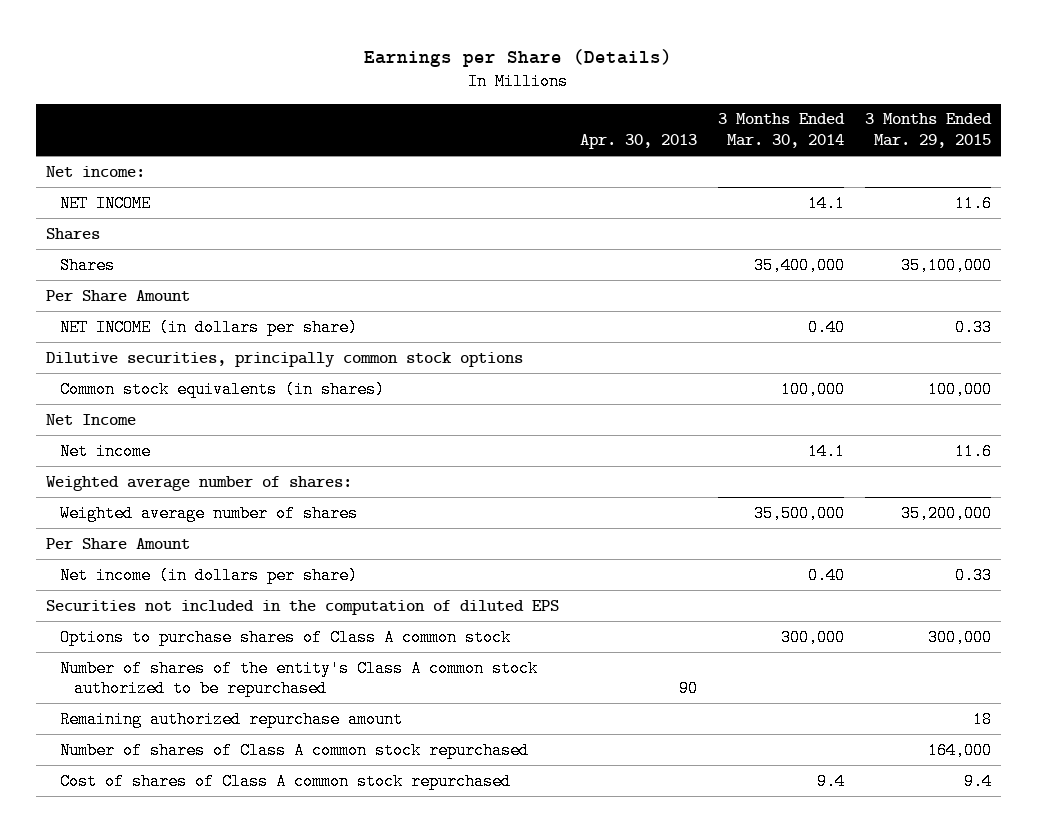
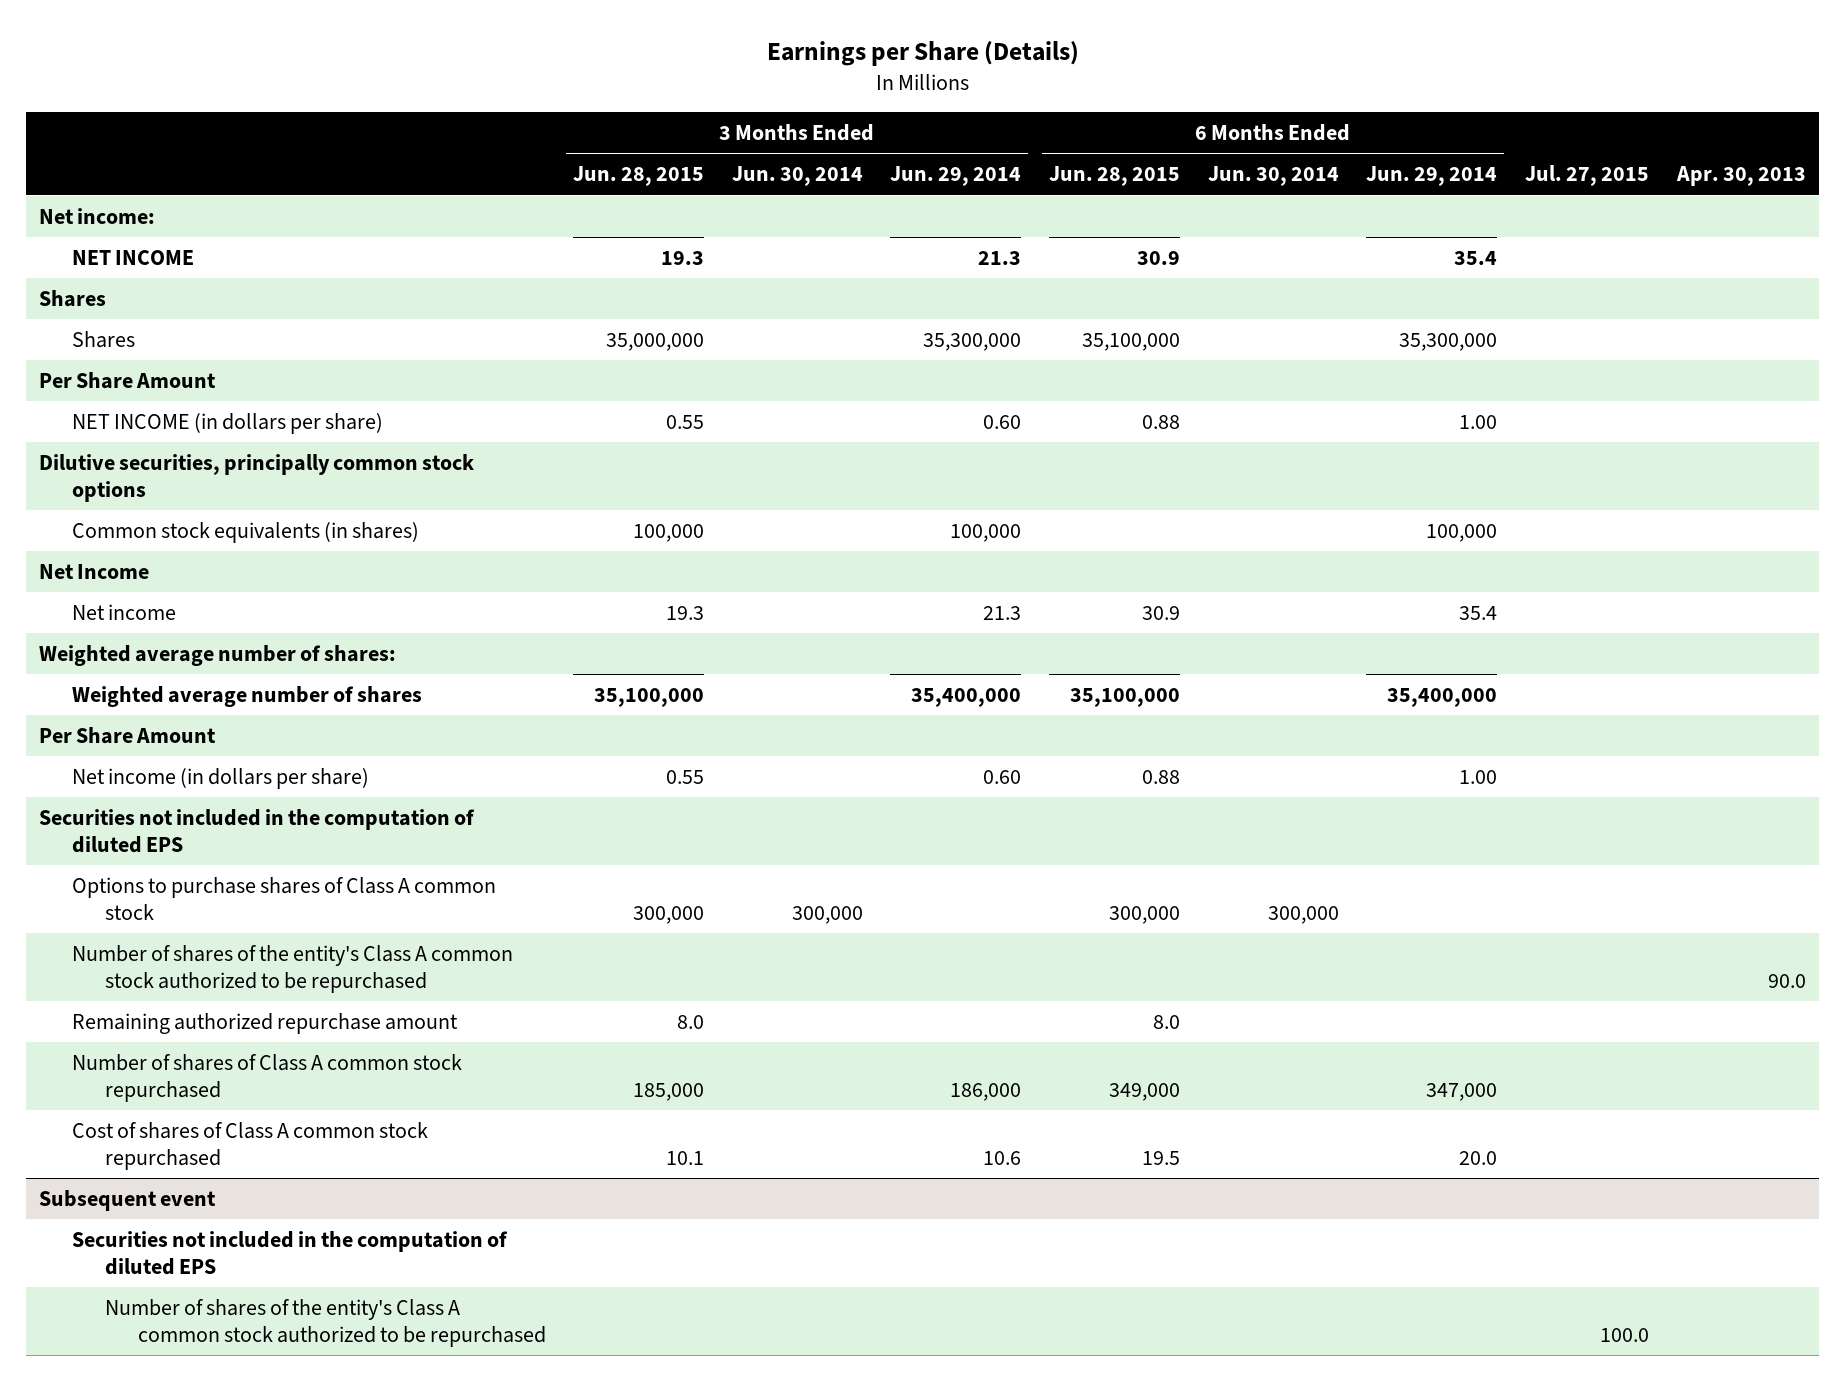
- | Apr. 30, 2013 | 3 Months Ended Mar. 30, 2014 | 3 Months Ended Mar. 29, 2015
+ | 3 Months Ended Jun. 28, 2015 | 3 Months Ended Jun. 30, 2014 | 3 Months Ended Jun. 29, 2014 | 6 Months Ended Jun. 28, 2015 | 6 Months Ended Jun. 30, 2014 | 6 Months Ended Jun. 29, 2014 | Jul. 27, 2015 | Apr. 30, 2013
- Number of shares of the entity's Class A common stock authorized to be repurchased | 90 | |
+ Number of shares of the entity's Class A common stock authorized to be repurchased | | | | | | | | 90.0
+ Subsequent event
+ Securities not included in the computation of diluted EPS
+ Number of shares of the entity's Class A common stock authorized to be repurchased | | | | | | | 100.0 |

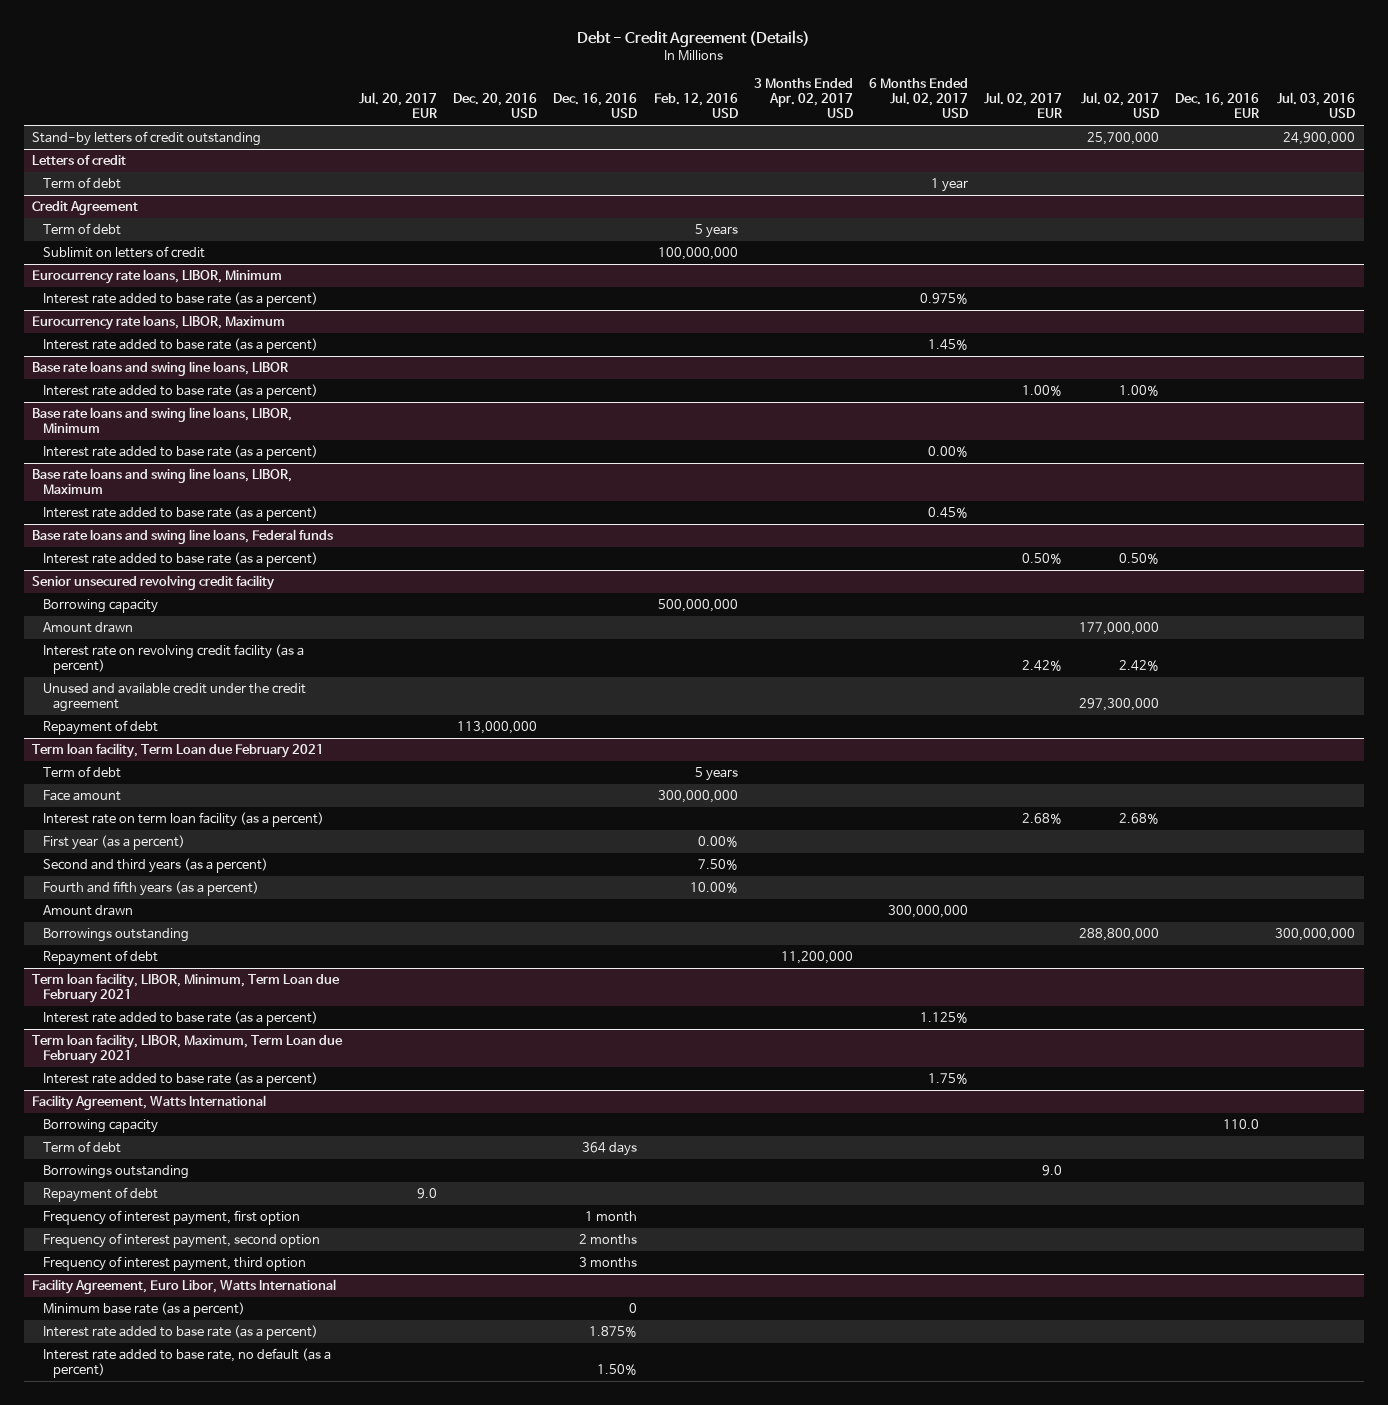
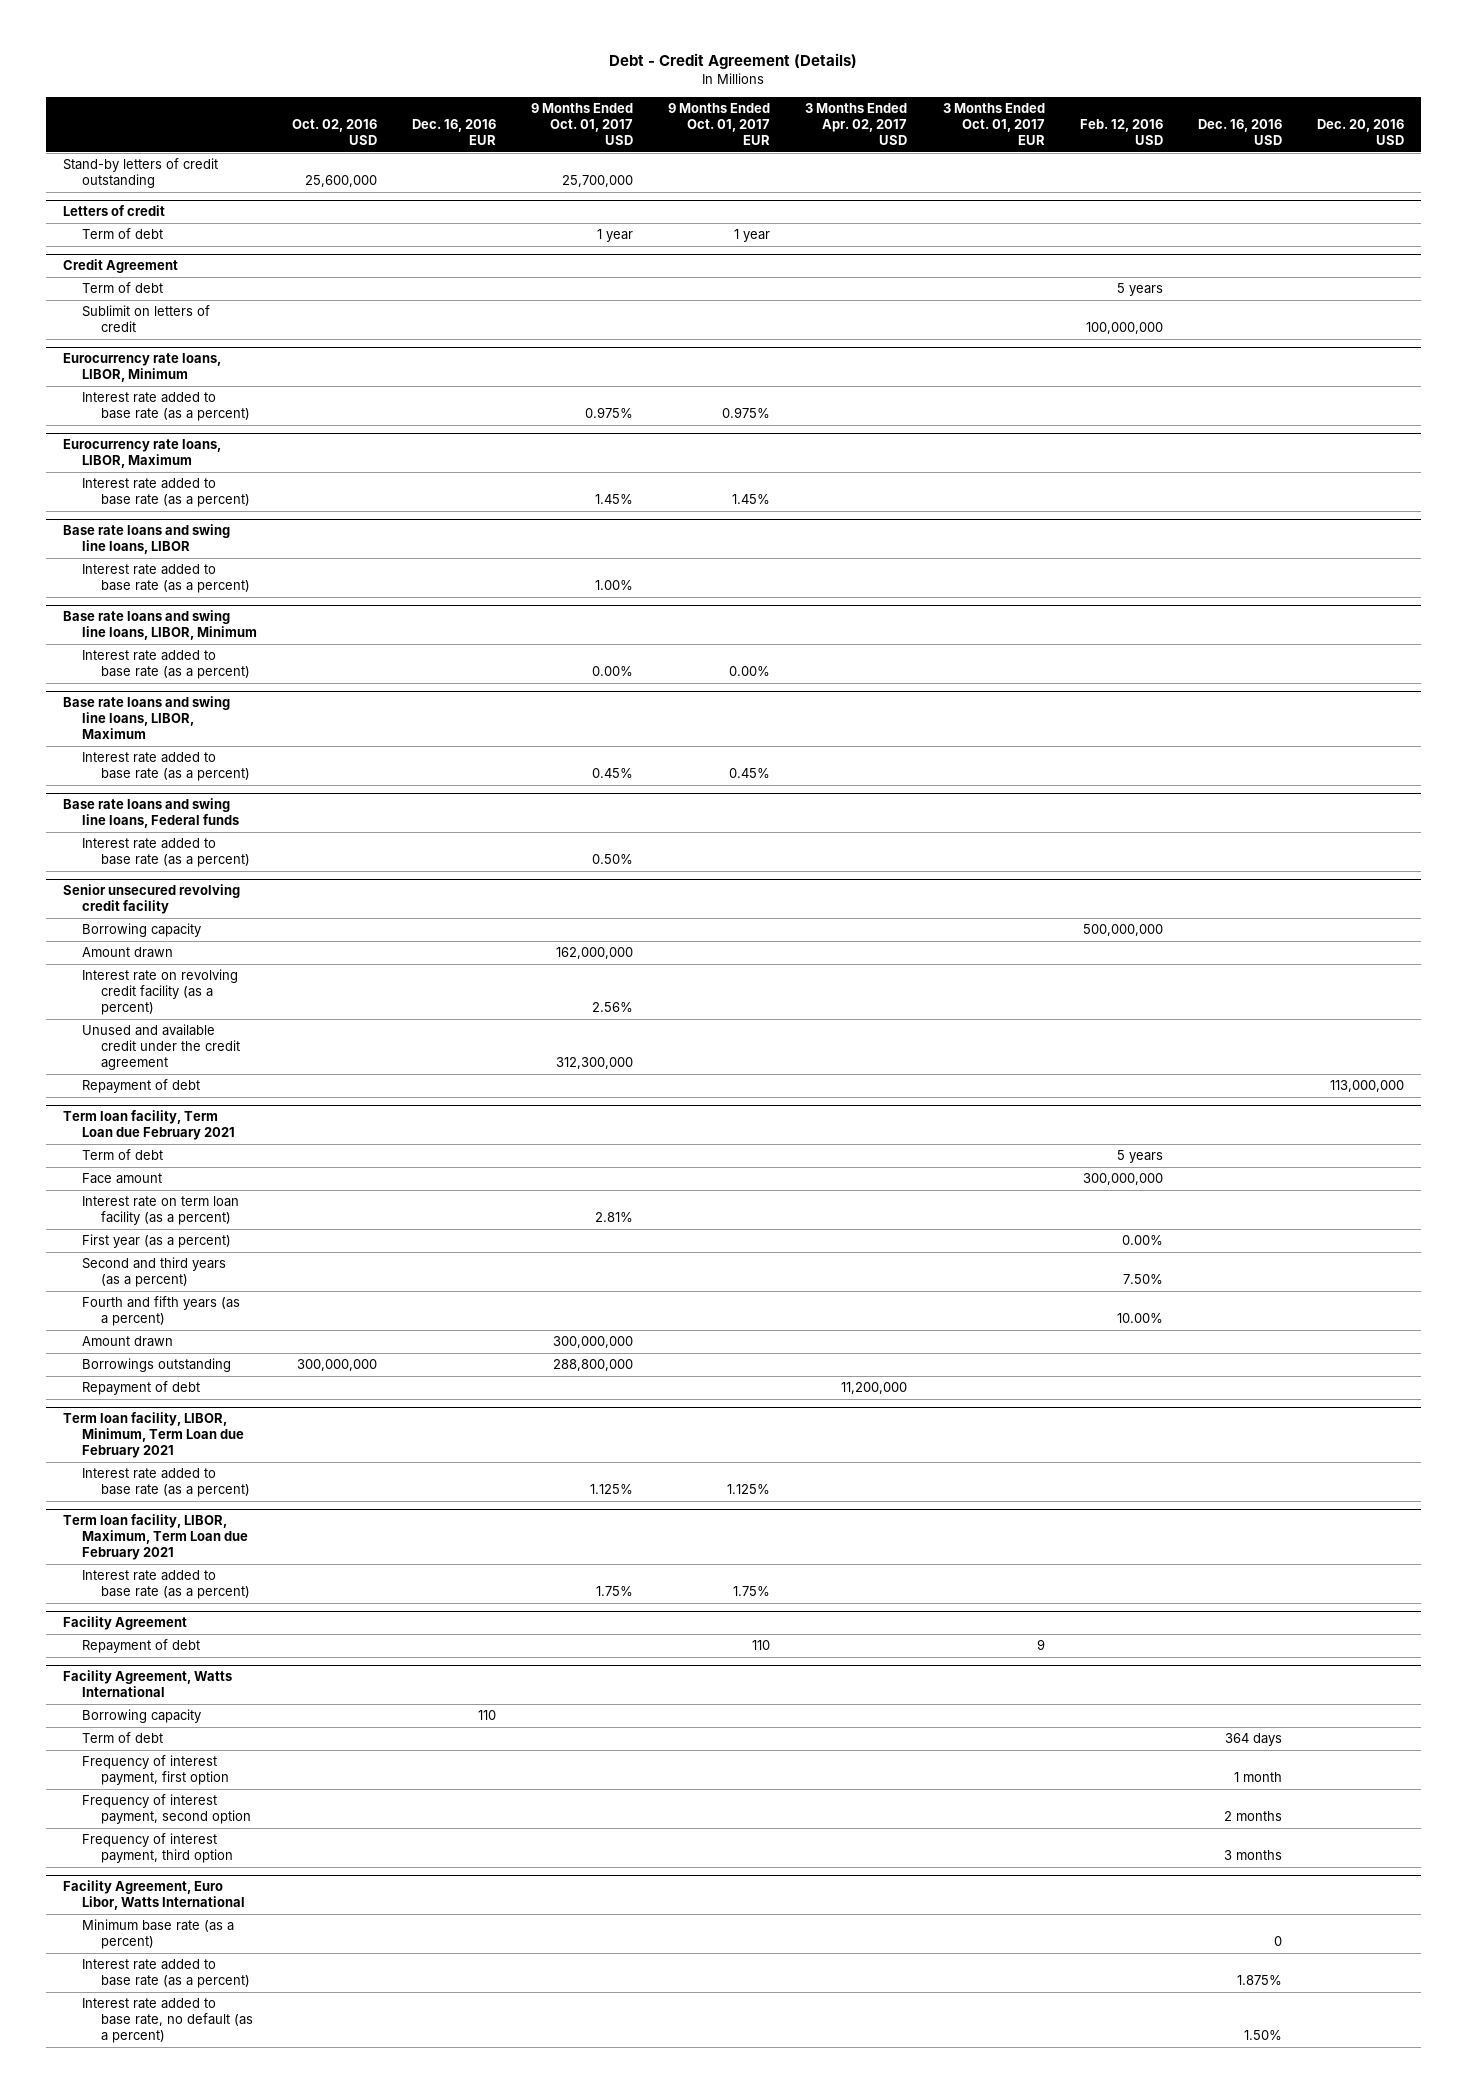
- | Jul. 20, 2017 EUR | Dec. 20, 2016 USD | Dec. 16, 2016 USD | Feb. 12, 2016 USD | 3 Months Ended Apr. 02, 2017 USD | 6 Months Ended Jul. 02, 2017 USD | Jul. 02, 2017 EUR | Jul. 02, 2017 USD | Dec. 16, 2016 EUR | Jul. 03, 2016 USD
+ | Oct. 02, 2016 USD | Dec. 16, 2016 EUR | 9 Months Ended Oct. 01, 2017 USD | 9 Months Ended Oct. 01, 2017 EUR | 3 Months Ended Apr. 02, 2017 USD | 3 Months Ended Oct. 01, 2017 EUR | Feb. 12, 2016 USD | Dec. 16, 2016 USD | Dec. 20, 2016 USD
+ Facility Agreement
+ Repayment of debt | | | | 110 | | 9 | | |
@ Facility Agreement, Watts International
- Borrowing capacity | | | | | | | | | 110.0 |
+ Borrowing capacity | | 110 | | | | | | |
- Borrowings outstanding | | | | | | | 9.0 | | |
- Repayment of debt | 9.0 | | | | | | | | |

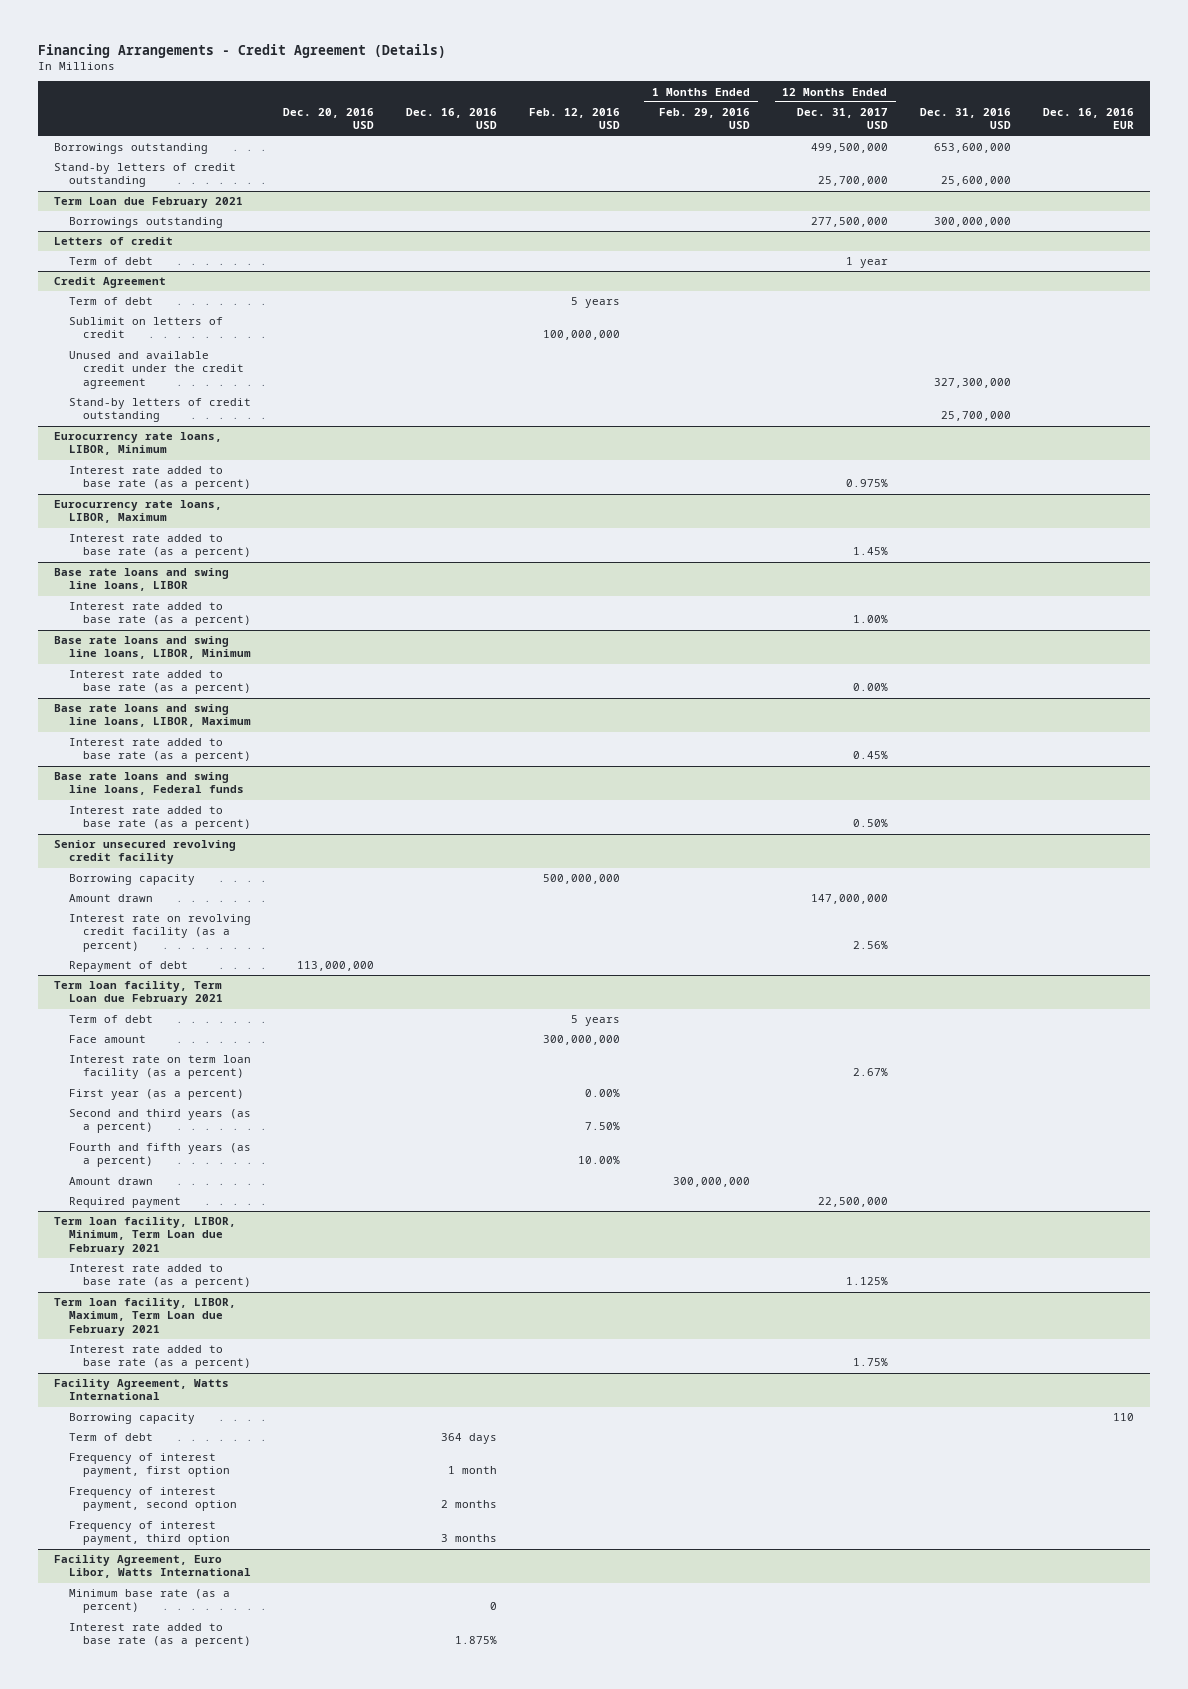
- Debt - Credit Agreement (Details)
+ Financing Arrangements - Credit Agreement (Details)
- | Oct. 02, 2016 USD | Dec. 16, 2016 EUR | 9 Months Ended Oct. 01, 2017 USD | 9 Months Ended Oct. 01, 2017 EUR | 3 Months Ended Apr. 02, 2017 USD | 3 Months Ended Oct. 01, 2017 EUR | Feb. 12, 2016 USD | Dec. 16, 2016 USD | Dec. 20, 2016 USD
+ | Dec. 20, 2016 USD | Dec. 16, 2016 USD | Feb. 12, 2016 USD | 1 Months Ended Feb. 29, 2016 USD | 12 Months Ended Dec. 31, 2017 USD | Dec. 31, 2016 USD | Dec. 16, 2016 EUR
+ Borrowings outstanding | | | | | 499,500,000 | 653,600,000 |
+ Term Loan due February 2021
+ Borrowings outstanding | | | | | 277,500,000 | 300,000,000 |
@ Credit Agreement
+ Unused and available credit under the credit agreement | | | | | | 327,300,000 |
+ Stand-by letters of credit outstanding | | | | | | 25,700,000 |
@ Senior unsecured revolving credit facility
- Unused and available credit under the credit agreement | | | 312,300,000 | | | | | |
@ Term loan facility, Term Loan due February 2021
- Borrowings outstanding | 300,000,000 | | 288,800,000 | | | | | |
- Repayment of debt | | | | | 11,200,000 | | | |
+ Required payment | | | | | 22,500,000 | |
- Facility Agreement
- Repayment of debt | | | | 110 | | 9 | | |
@ Facility Agreement, Euro Libor, Watts International
- Interest rate added to base rate, no default (as a percent) | | | | | | | | 1.50% |

